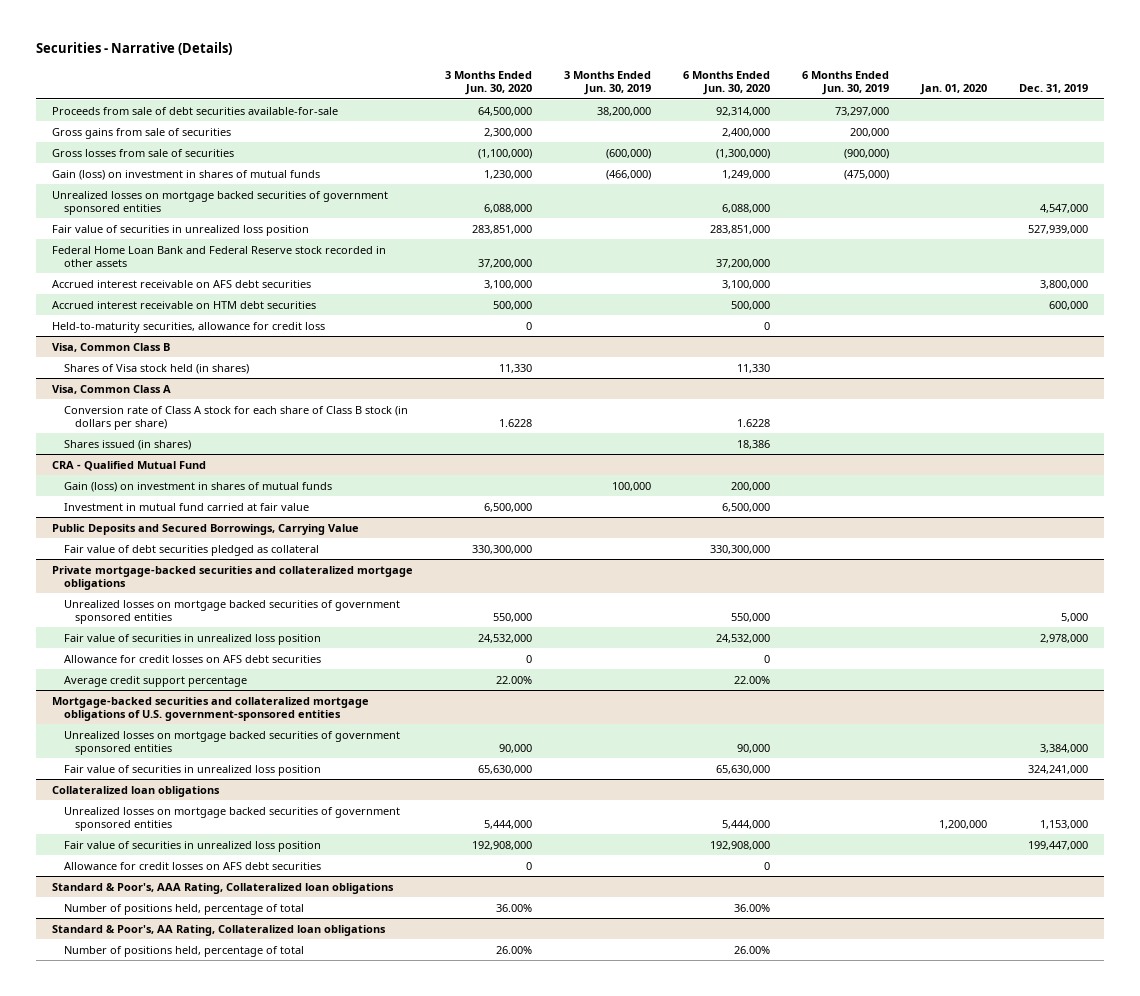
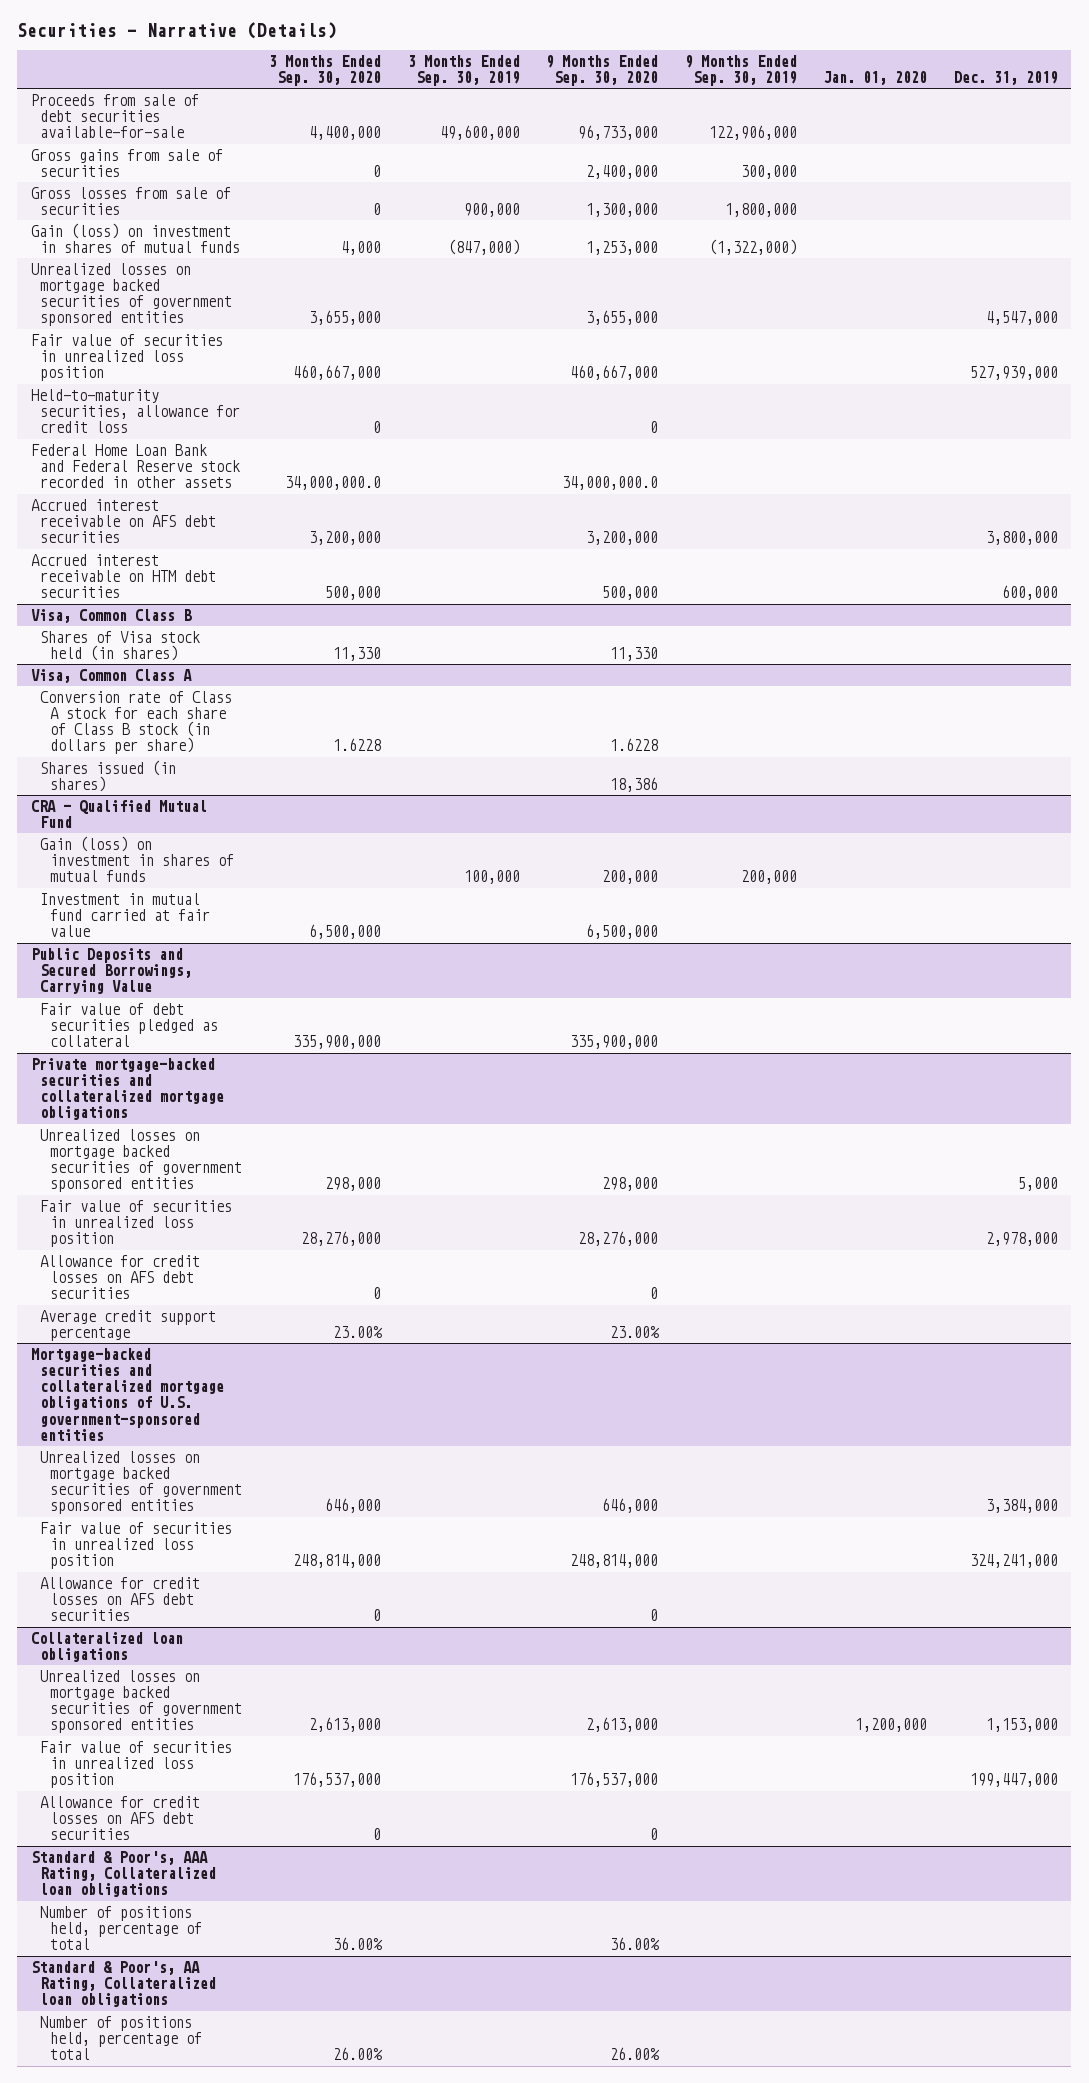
- | 3 Months Ended Jun. 30, 2020 | 3 Months Ended Jun. 30, 2019 | 6 Months Ended Jun. 30, 2020 | 6 Months Ended Jun. 30, 2019 | Jan. 01, 2020 | Dec. 31, 2019
+ | 3 Months Ended Sep. 30, 2020 | 3 Months Ended Sep. 30, 2019 | 9 Months Ended Sep. 30, 2020 | 9 Months Ended Sep. 30, 2019 | Jan. 01, 2020 | Dec. 31, 2019
moved up: Held-to-maturity securities, allowance for credit loss | 0 | | 0 | | |
@ Mortgage-backed securities and collateralized mortgage obligations of U.S. government-sponsored entities
+ Allowance for credit losses on AFS debt securities | 0 | | 0 | | |

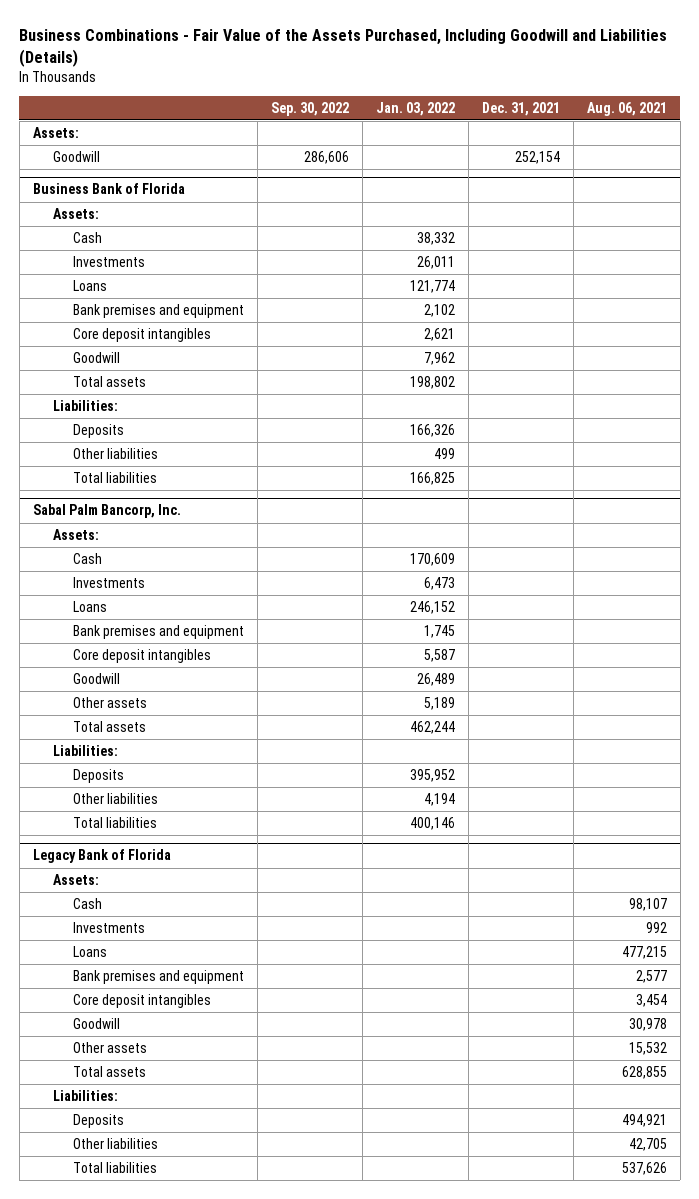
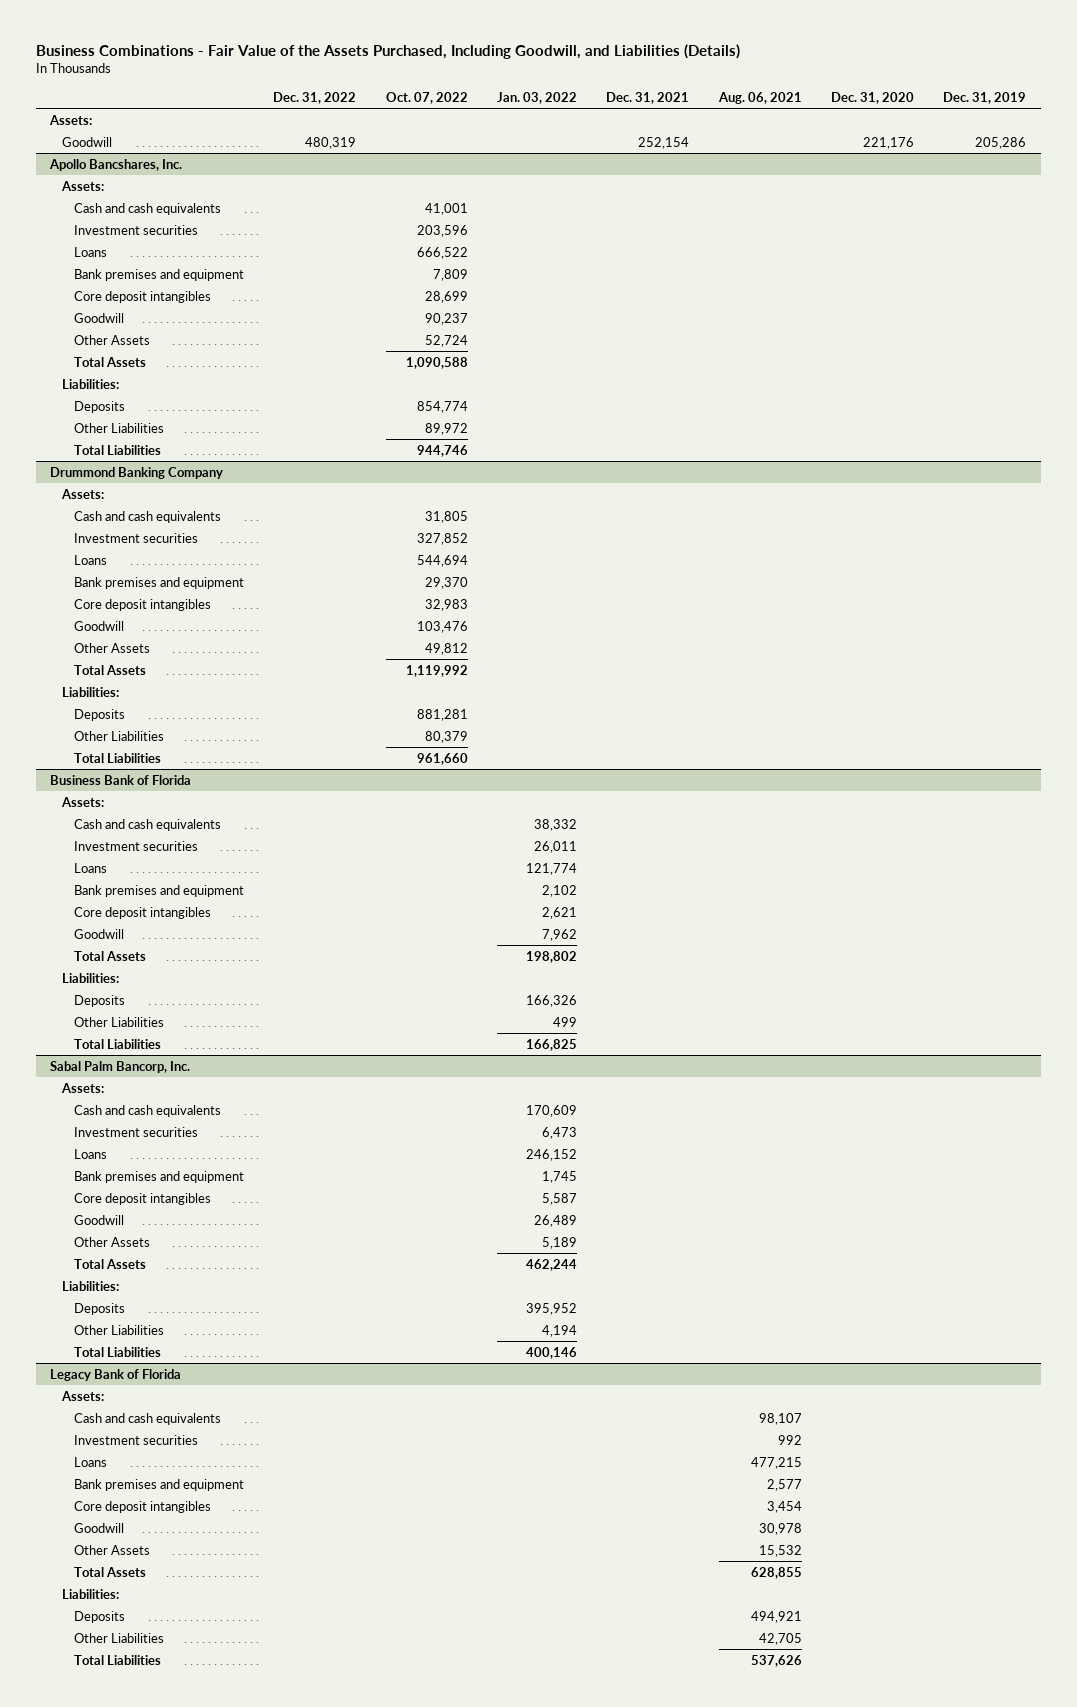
- Business Combinations - Fair Value of the Assets Purchased, Including Goodwill and Liabilities (Details)
+ Business Combinations - Fair Value of the Assets Purchased, Including Goodwill, and Liabilities (Details)
- | Sep. 30, 2022 | Jan. 03, 2022 | Dec. 31, 2021 | Aug. 06, 2021
+ | Dec. 31, 2022 | Oct. 07, 2022 | Jan. 03, 2022 | Dec. 31, 2021 | Aug. 06, 2021 | Dec. 31, 2020 | Dec. 31, 2019
+ Apollo Bancshares, Inc.
+ Assets:
+ Cash and cash equivalents | | 41,001 | | | | |
+ Investment securities | | 203,596 | | | | |
+ Loans | | 666,522 | | | | |
+ Bank premises and equipment | | 7,809 | | | | |
+ Core deposit intangibles | | 28,699 | | | | |
+ Goodwill | | 90,237 | | | | |
+ Other Assets | | 52,724 | | | | |
+ Total Assets | | 1,090,588 | | | | |
+ Liabilities:
+ Deposits | | 854,774 | | | | |
+ Other Liabilities | | 89,972 | | | | |
+ Total Liabilities | | 944,746 | | | | |
+ Drummond Banking Company
+ Assets:
+ Cash and cash equivalents | | 31,805 | | | | |
+ Investment securities | | 327,852 | | | | |
+ Loans | | 544,694 | | | | |
+ Bank premises and equipment | | 29,370 | | | | |
+ Core deposit intangibles | | 32,983 | | | | |
+ Goodwill | | 103,476 | | | | |
+ Other Assets | | 49,812 | | | | |
+ Total Assets | | 1,119,992 | | | | |
+ Liabilities:
+ Deposits | | 881,281 | | | | |
+ Other Liabilities | | 80,379 | | | | |
+ Total Liabilities | | 961,660 | | | | |
@ Business Bank of Florida
- Cash | | 38,332 | |
- Investments | | 26,011 | |
+ Cash and cash equivalents | | | 38,332 | | | |
+ Investment securities | | | 26,011 | | | |
- Total assets | | 198,802 | |
+ Total Assets | | | 198,802 | | | |
- Other liabilities | | 499 | |
- Total liabilities | | 166,825 | |
+ Other Liabilities | | | 499 | | | |
+ Total Liabilities | | | 166,825 | | | |
@ Sabal Palm Bancorp, Inc.
- Cash | | 170,609 | |
- Investments | | 6,473 | |
+ Cash and cash equivalents | | | 170,609 | | | |
+ Investment securities | | | 6,473 | | | |
- Other assets | | 5,189 | |
- Total assets | | 462,244 | |
+ Other Assets | | | 5,189 | | | |
+ Total Assets | | | 462,244 | | | |
- Other liabilities | | 4,194 | |
- Total liabilities | | 400,146 | |
+ Other Liabilities | | | 4,194 | | | |
+ Total Liabilities | | | 400,146 | | | |
@ Legacy Bank of Florida
- Cash | | | | 98,107
- Investments | | | | 992
+ Cash and cash equivalents | | | | | 98,107 | |
+ Investment securities | | | | | 992 | |
- Other assets | | | | 15,532
- Total assets | | | | 628,855
+ Other Assets | | | | | 15,532 | |
+ Total Assets | | | | | 628,855 | |
- Other liabilities | | | | 42,705
- Total liabilities | | | | 537,626
+ Other Liabilities | | | | | 42,705 | |
+ Total Liabilities | | | | | 537,626 | |

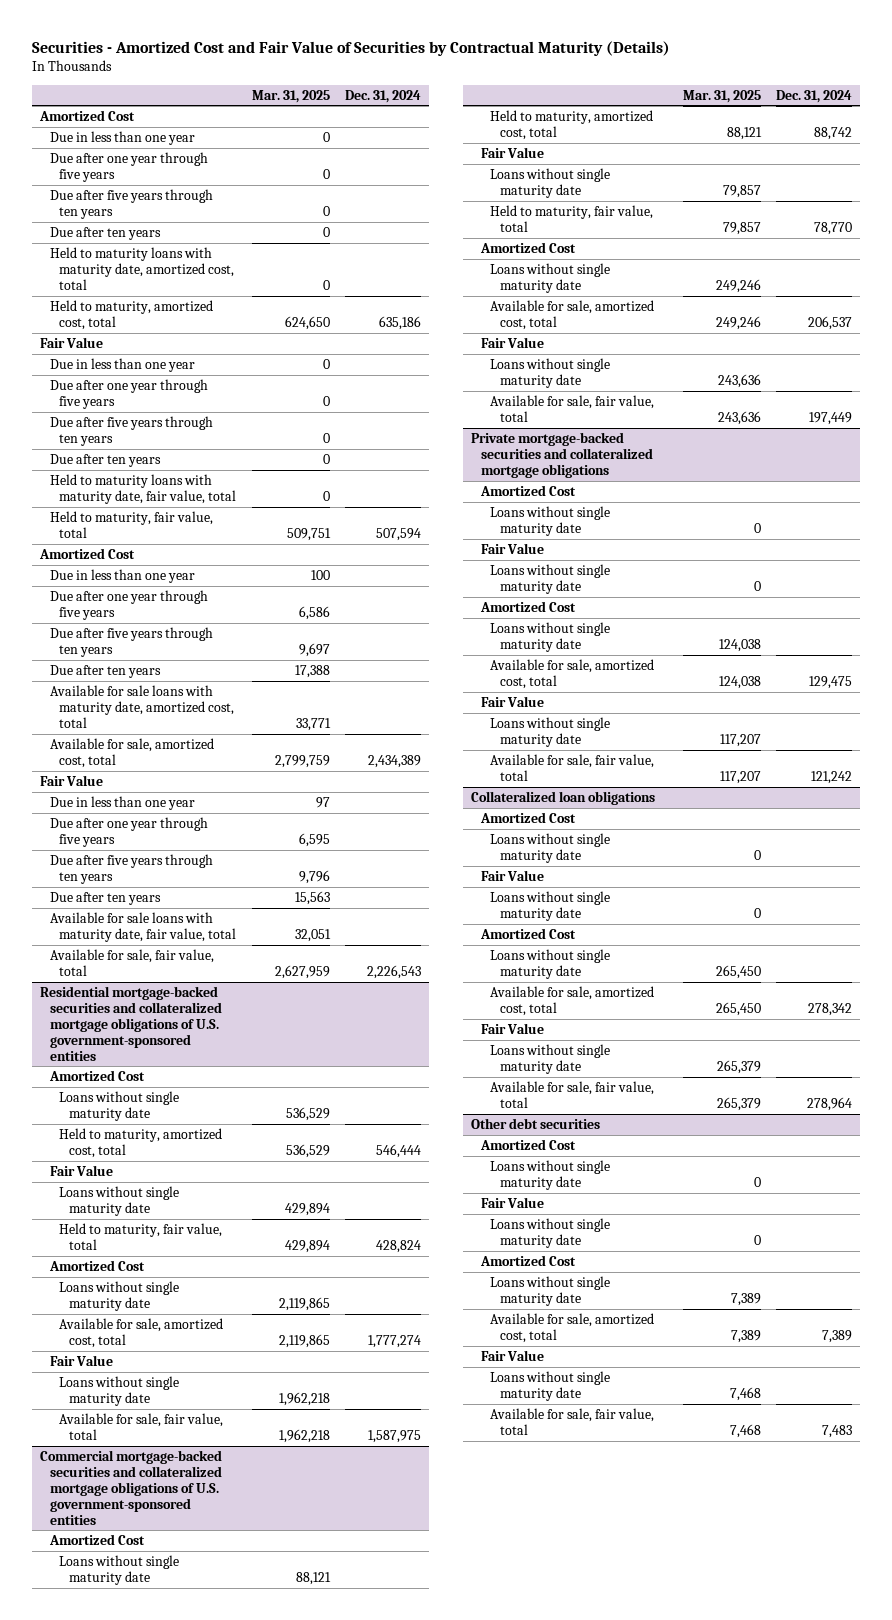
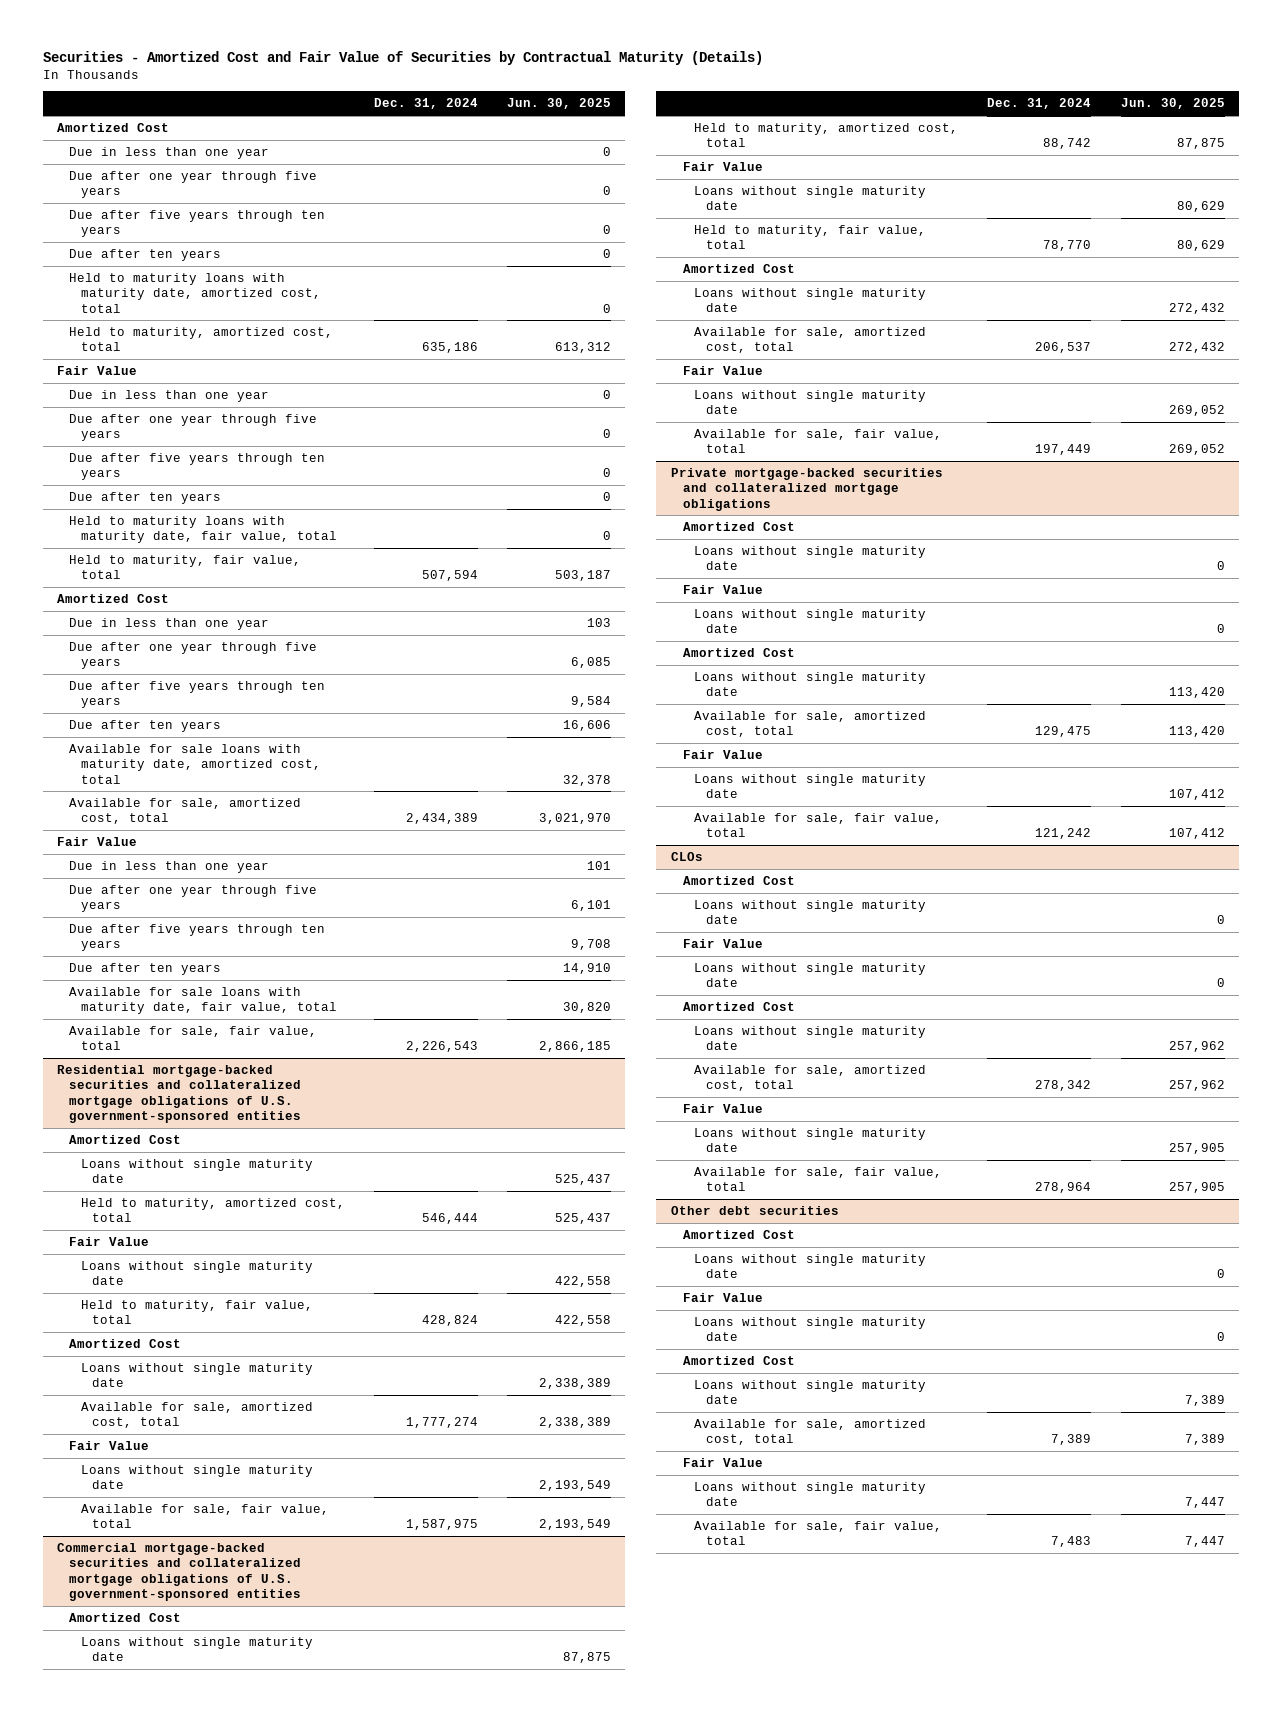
- | Mar. 31, 2025 | Dec. 31, 2024
+ | Dec. 31, 2024 | Jun. 30, 2025
- Collateralized loan obligations
+ CLOs

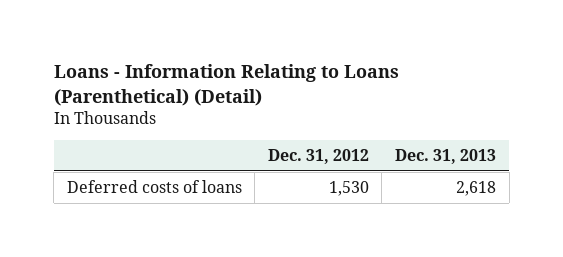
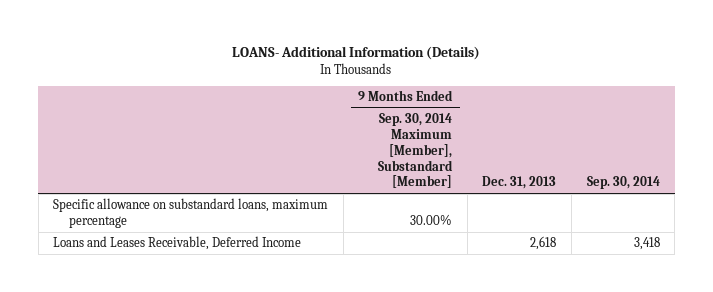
- Loans - Information Relating to Loans (Parenthetical) (Detail)
+ LOANS- Additional Information (Details)
- | Dec. 31, 2012 | Dec. 31, 2013
+ | 9 Months Ended Sep. 30, 2014 Maximum [Member], Substandard [Member] | Dec. 31, 2013 | Sep. 30, 2014
- Deferred costs of loans | 1,530 | 2,618
+ Specific allowance on substandard loans, maximum percentage | 30.00% | |
+ Loans and Leases Receivable, Deferred Income | | 2,618 | 3,418

